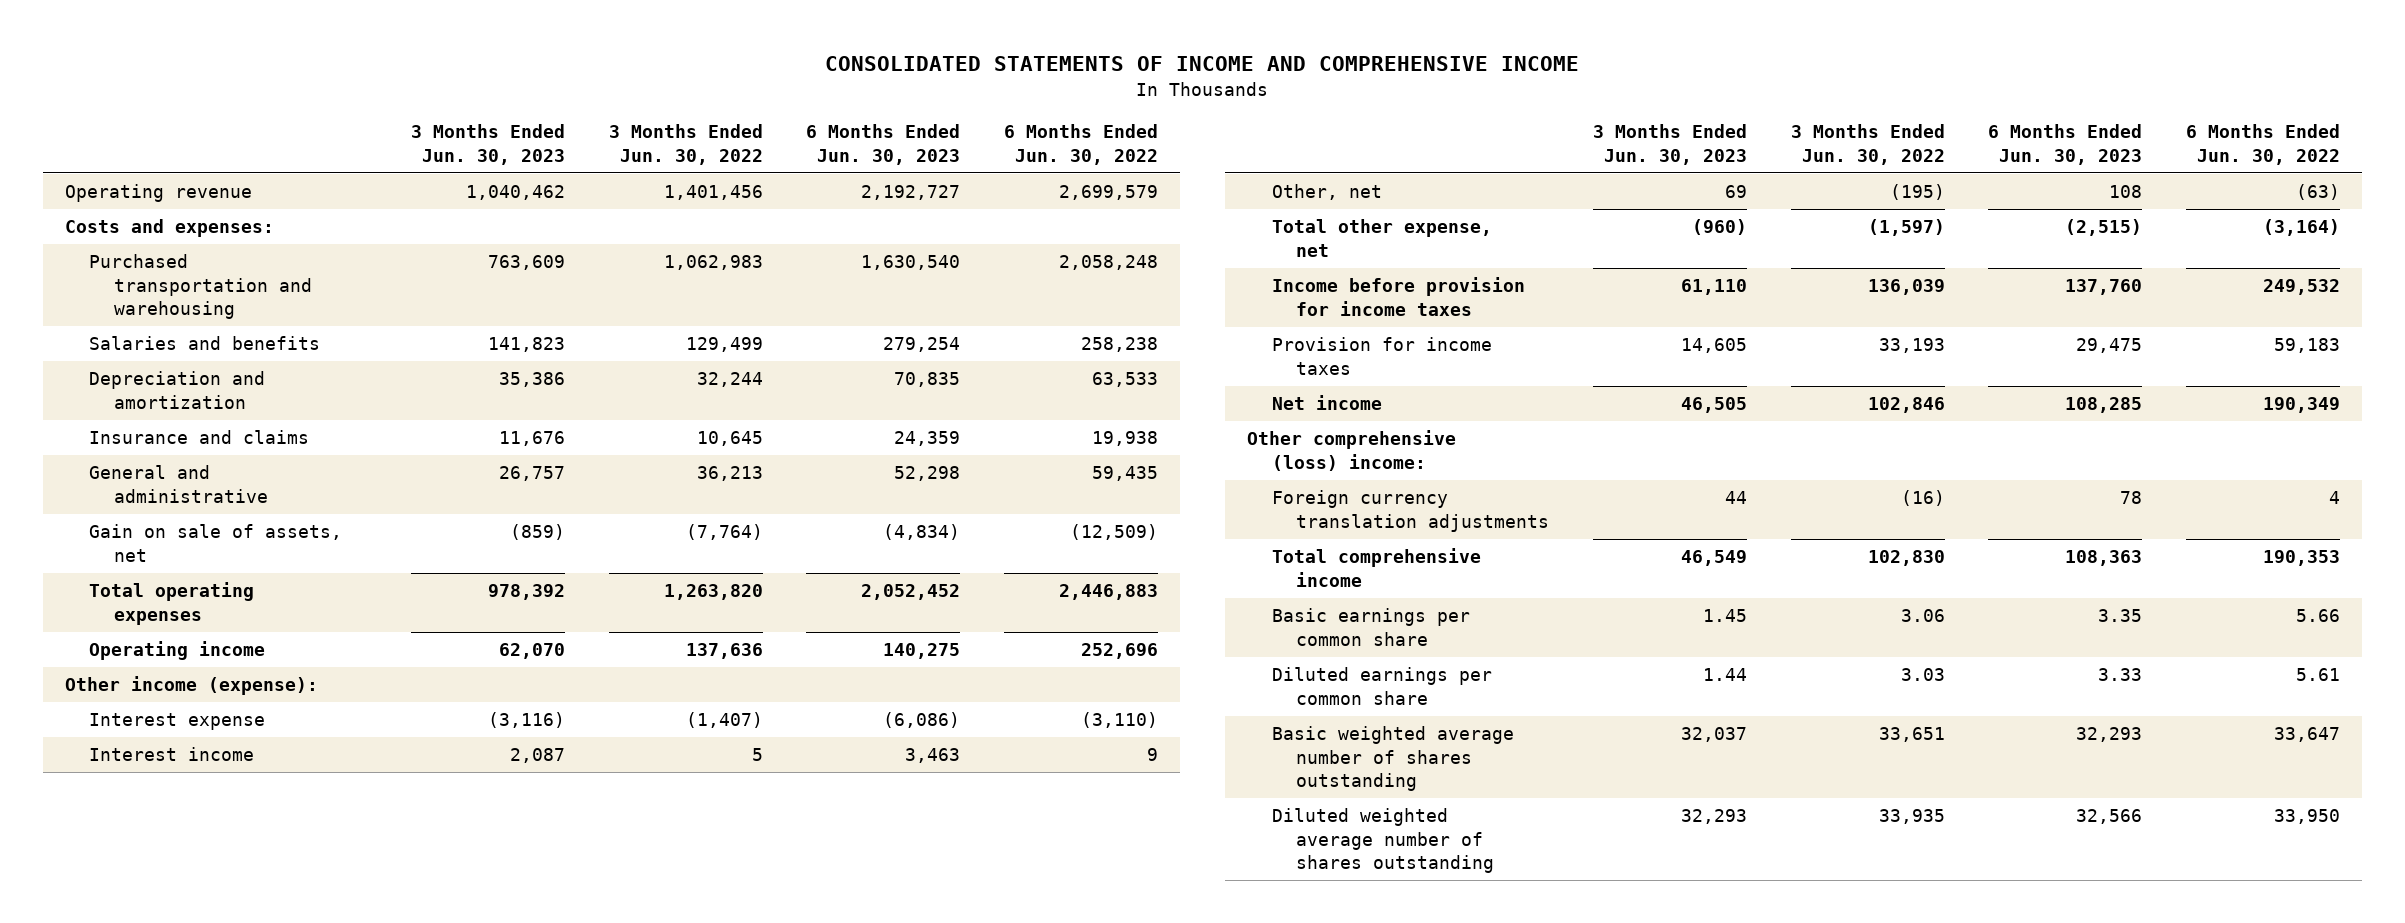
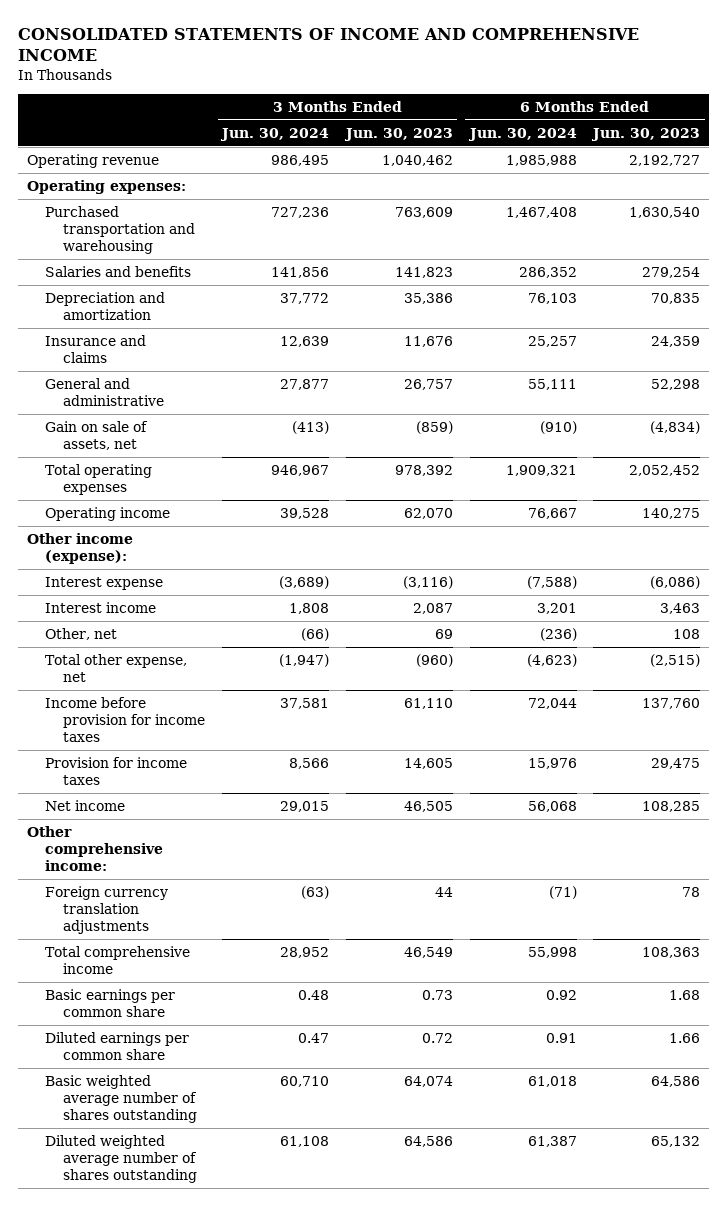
- | 3 Months Ended Jun. 30, 2023 | 3 Months Ended Jun. 30, 2022 | 6 Months Ended Jun. 30, 2023 | 6 Months Ended Jun. 30, 2022
+ | 3 Months Ended Jun. 30, 2024 | 3 Months Ended Jun. 30, 2023 | 6 Months Ended Jun. 30, 2024 | 6 Months Ended Jun. 30, 2023
- Costs and expenses:
+ Operating expenses:
- Other comprehensive (loss) income:
+ Other comprehensive income:
- Basic earnings per common share | 1.45 | 3.06 | 3.35 | 5.66
- Diluted earnings per common share | 1.44 | 3.03 | 3.33 | 5.61
- Basic weighted average number of shares outstanding | 32,037 | 33,651 | 32,293 | 33,647
- Diluted weighted average number of shares outstanding | 32,293 | 33,935 | 32,566 | 33,950
+ Basic earnings per common share | 0.48 | 0.73 | 0.92 | 1.68
+ Diluted earnings per common share | 0.47 | 0.72 | 0.91 | 1.66
+ Basic weighted average number of shares outstanding | 60,710 | 64,074 | 61,018 | 64,586
+ Diluted weighted average number of shares outstanding | 61,108 | 64,586 | 61,387 | 65,132

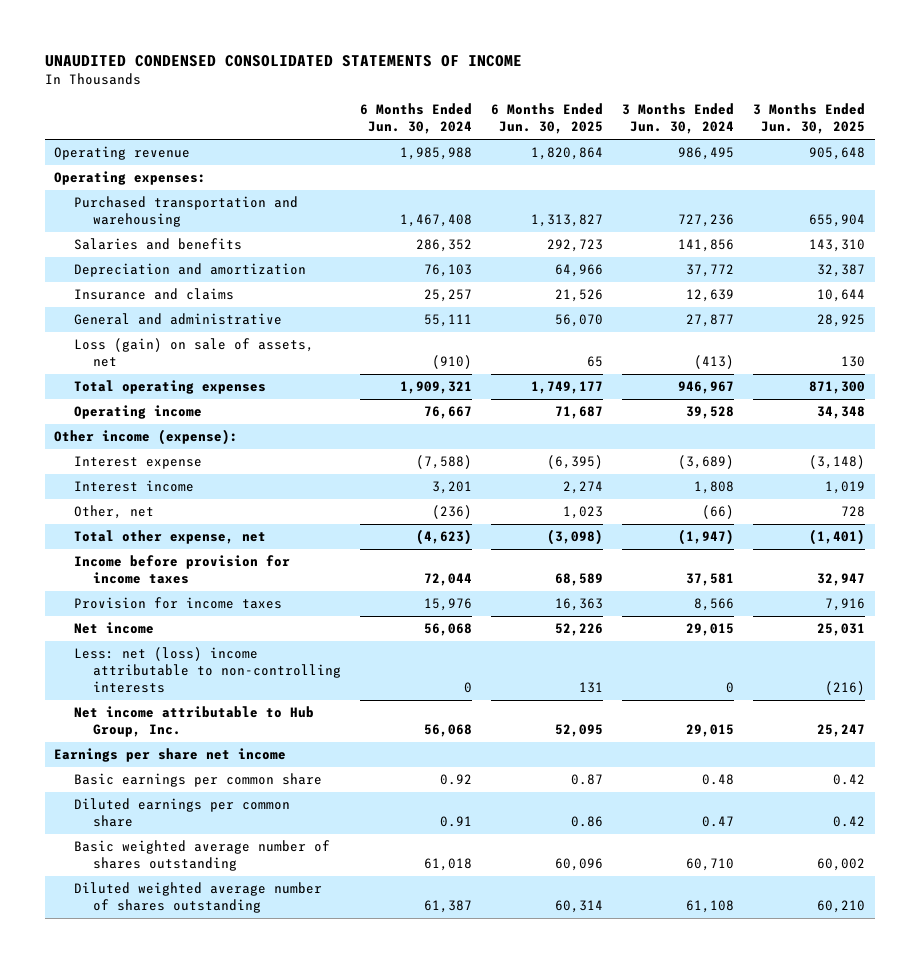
- CONSOLIDATED STATEMENTS OF INCOME AND COMPREHENSIVE INCOME
+ UNAUDITED CONDENSED CONSOLIDATED STATEMENTS OF INCOME
- | 3 Months Ended Jun. 30, 2024 | 3 Months Ended Jun. 30, 2023 | 6 Months Ended Jun. 30, 2024 | 6 Months Ended Jun. 30, 2023
+ | 6 Months Ended Jun. 30, 2024 | 6 Months Ended Jun. 30, 2025 | 3 Months Ended Jun. 30, 2024 | 3 Months Ended Jun. 30, 2025
- Gain on sale of assets, net | (413) | (859) | (910) | (4,834)
+ Loss (gain) on sale of assets, net | (910) | 65 | (413) | 130
- Other comprehensive income:
- Foreign currency translation adjustments | (63) | 44 | (71) | 78
- Total comprehensive income | 28,952 | 46,549 | 55,998 | 108,363
+ Less: net (loss) income attributable to non-controlling interests | 0 | 131 | 0 | (216)
+ Net income attributable to Hub Group, Inc. | 56,068 | 52,095 | 29,015 | 25,247
+ Earnings per share net income

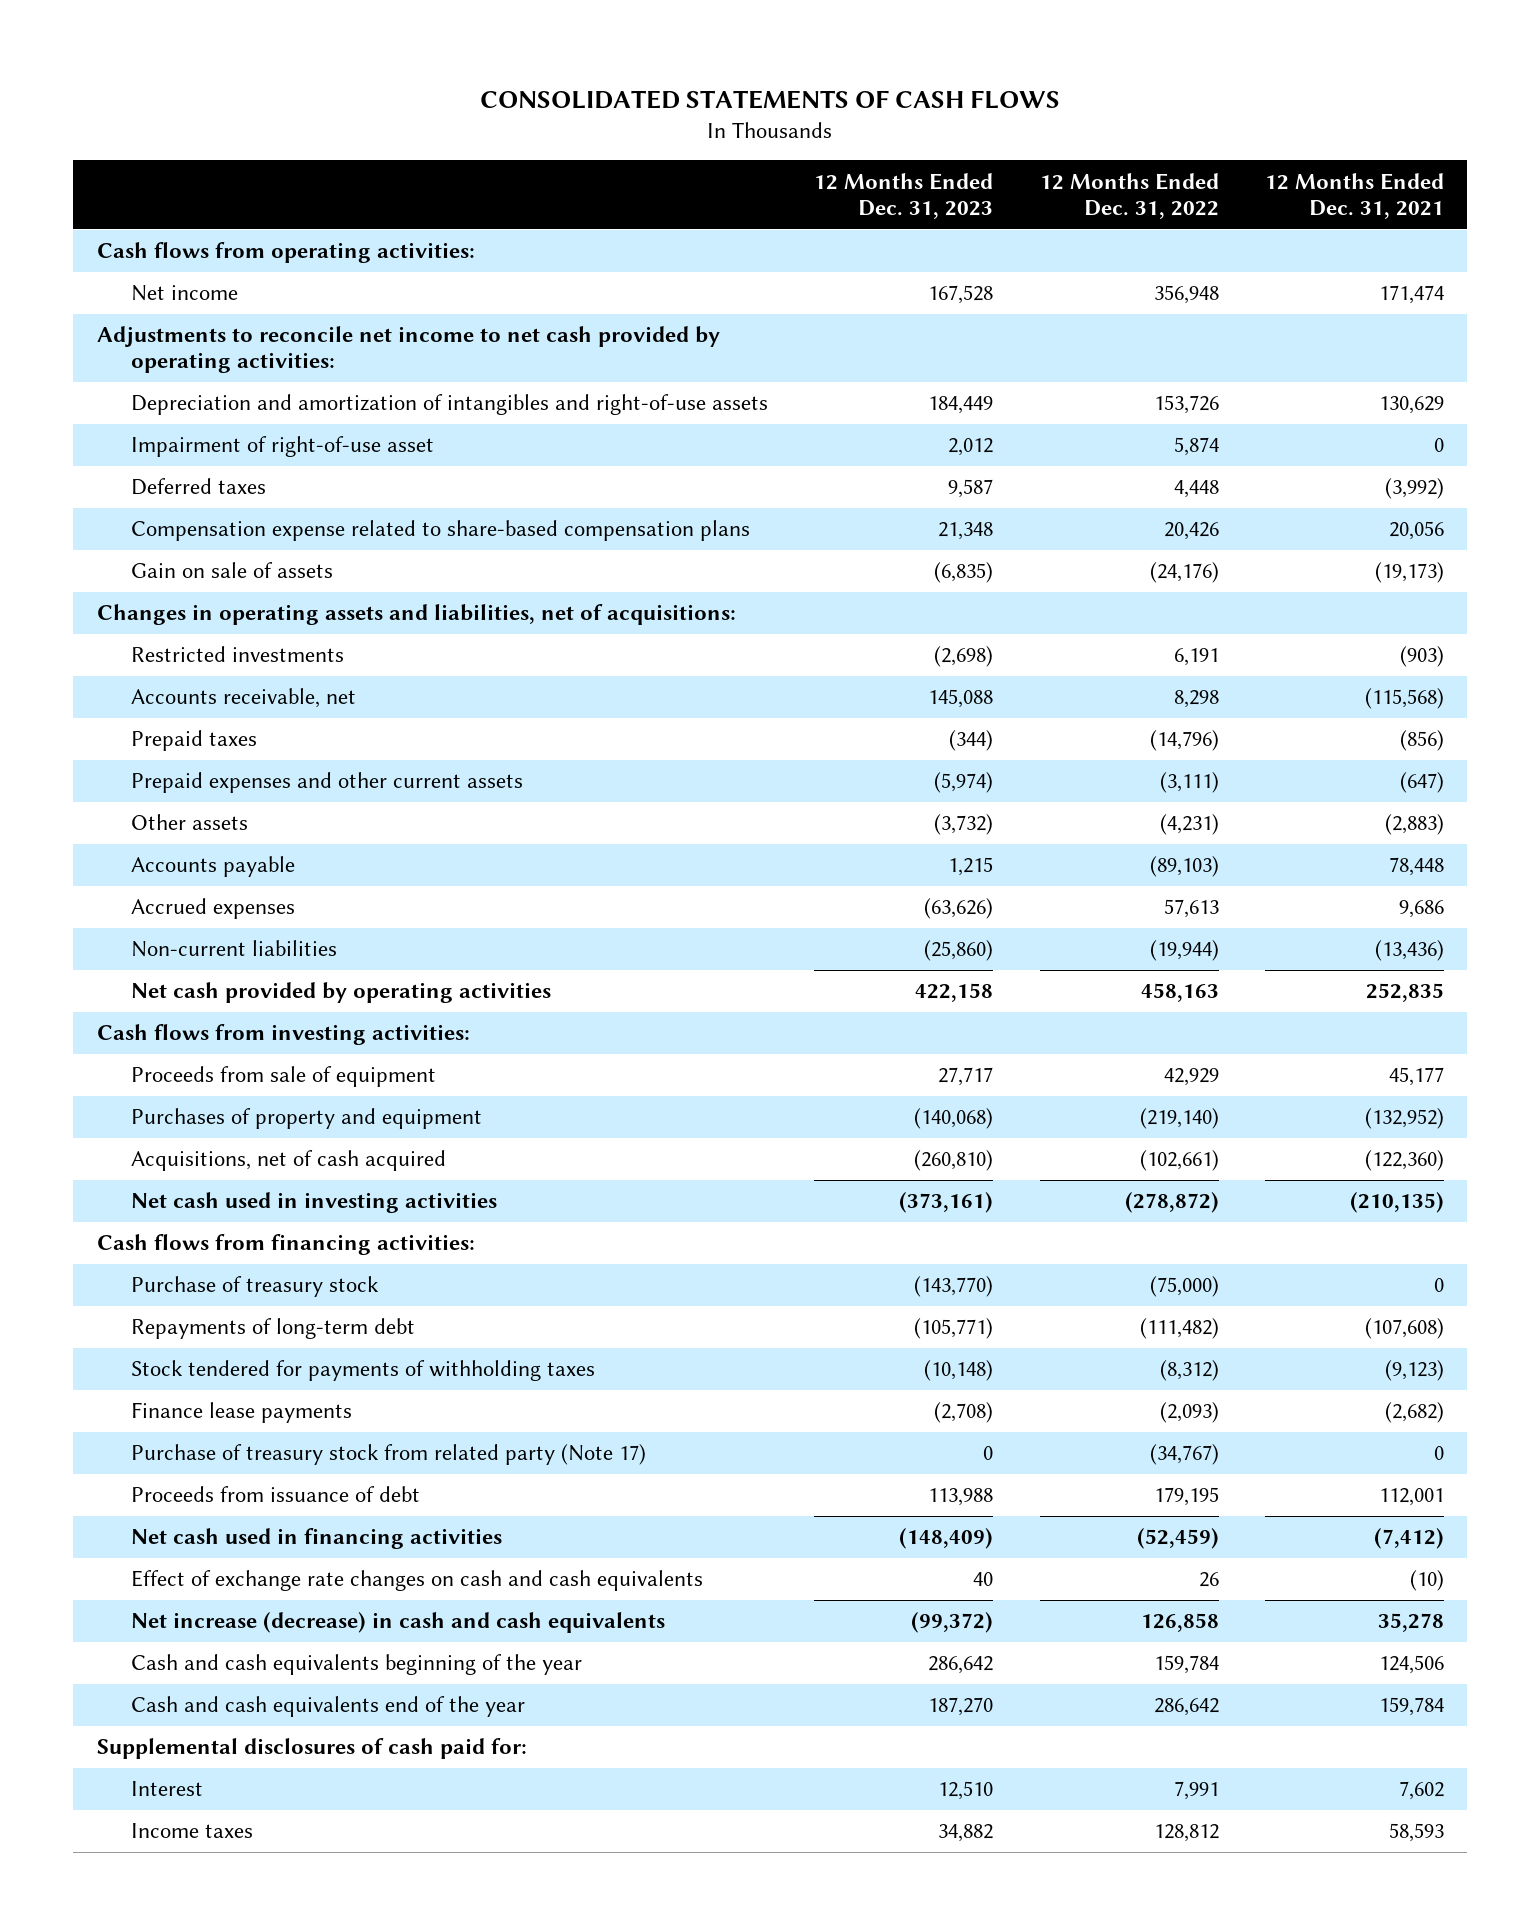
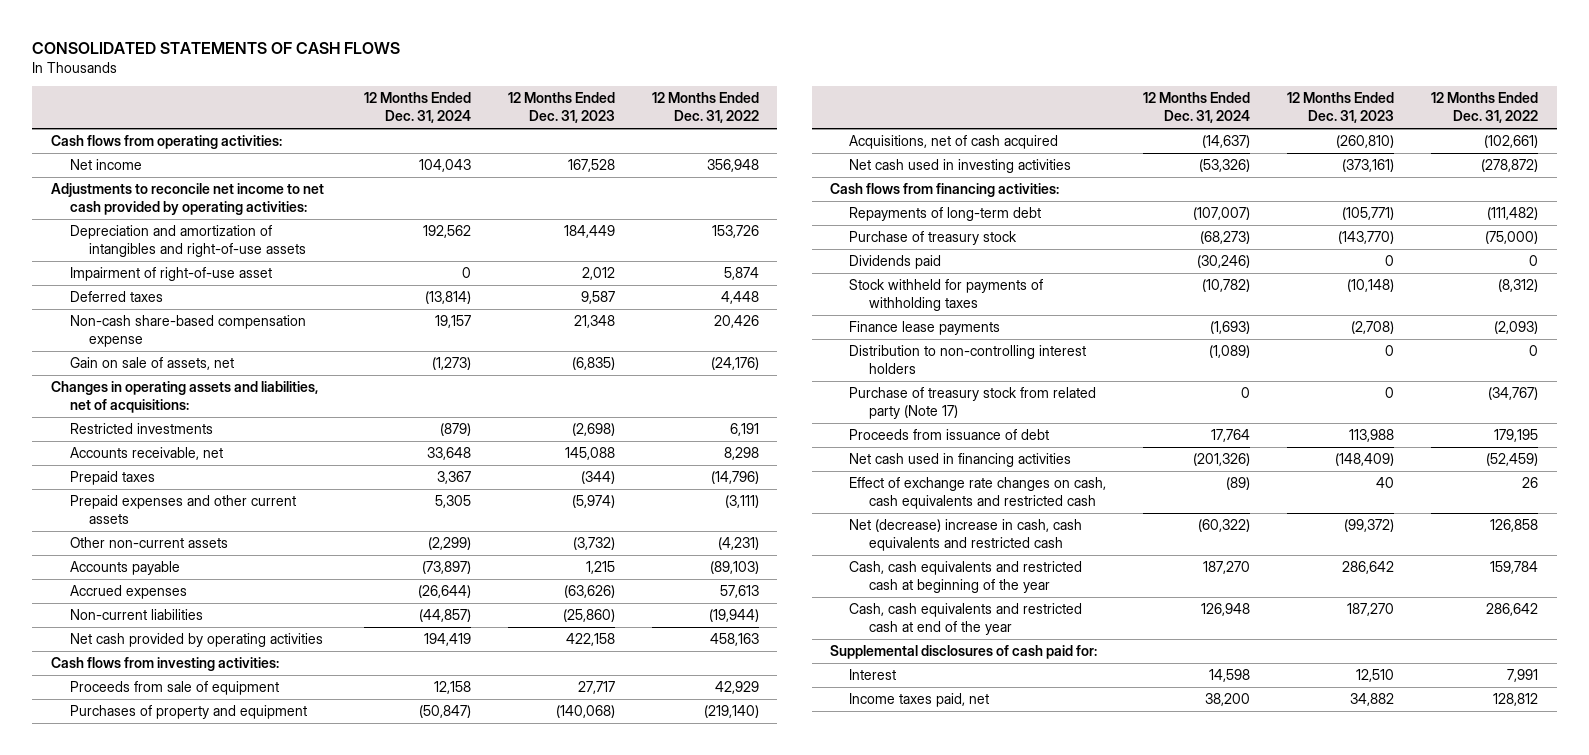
- | 12 Months Ended Dec. 31, 2023 | 12 Months Ended Dec. 31, 2022 | 12 Months Ended Dec. 31, 2021
+ | 12 Months Ended Dec. 31, 2024 | 12 Months Ended Dec. 31, 2023 | 12 Months Ended Dec. 31, 2022
- Compensation expense related to share-based compensation plans | 21,348 | 20,426 | 20,056
- Gain on sale of assets | (6,835) | (24,176) | (19,173)
+ Non-cash share-based compensation expense | 19,157 | 21,348 | 20,426
+ Gain on sale of assets, net | (1,273) | (6,835) | (24,176)
- Other assets | (3,732) | (4,231) | (2,883)
+ Other non-current assets | (2,299) | (3,732) | (4,231)
- Stock tendered for payments of withholding taxes | (10,148) | (8,312) | (9,123)
moved down: Purchase of treasury stock | (68,273) | (143,770) | (75,000)
+ Dividends paid | (30,246) | 0 | 0
+ Stock withheld for payments of withholding taxes | (10,782) | (10,148) | (8,312)
+ Distribution to non-controlling interest holders | (1,089) | 0 | 0
- Effect of exchange rate changes on cash and cash equivalents | 40 | 26 | (10)
- Net increase (decrease) in cash and cash equivalents | (99,372) | 126,858 | 35,278
- Cash and cash equivalents beginning of the year | 286,642 | 159,784 | 124,506
- Cash and cash equivalents end of the year | 187,270 | 286,642 | 159,784
+ Effect of exchange rate changes on cash, cash equivalents and restricted cash | (89) | 40 | 26
+ Net (decrease) increase in cash, cash equivalents and restricted cash | (60,322) | (99,372) | 126,858
+ Cash, cash equivalents and restricted cash at beginning of the year | 187,270 | 286,642 | 159,784
+ Cash, cash equivalents and restricted cash at end of the year | 126,948 | 187,270 | 286,642
- Income taxes | 34,882 | 128,812 | 58,593
+ Income taxes paid, net | 38,200 | 34,882 | 128,812

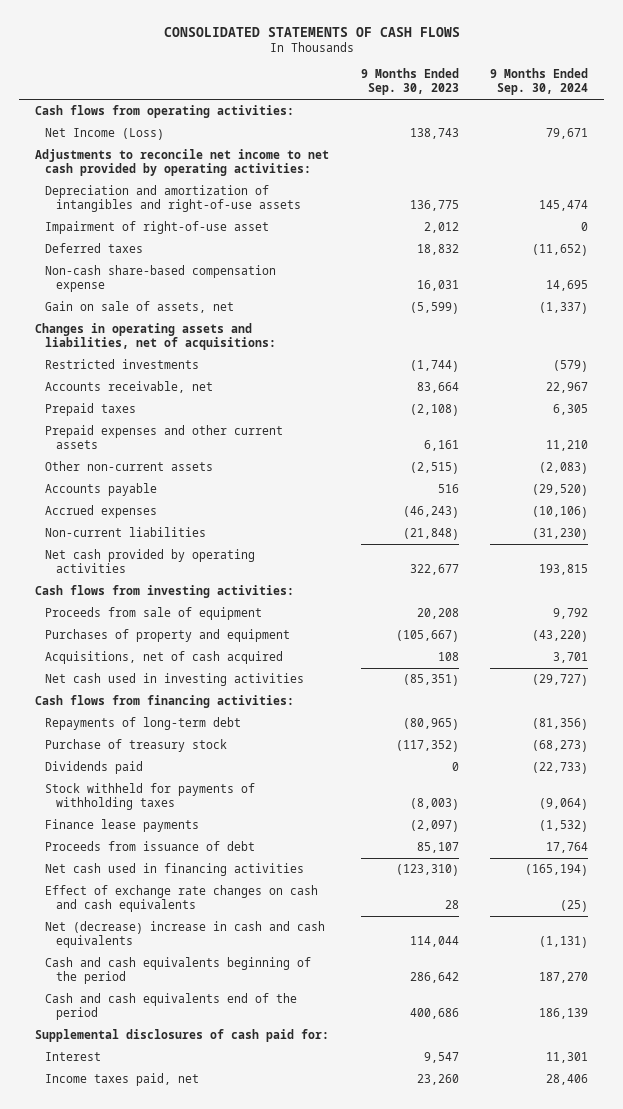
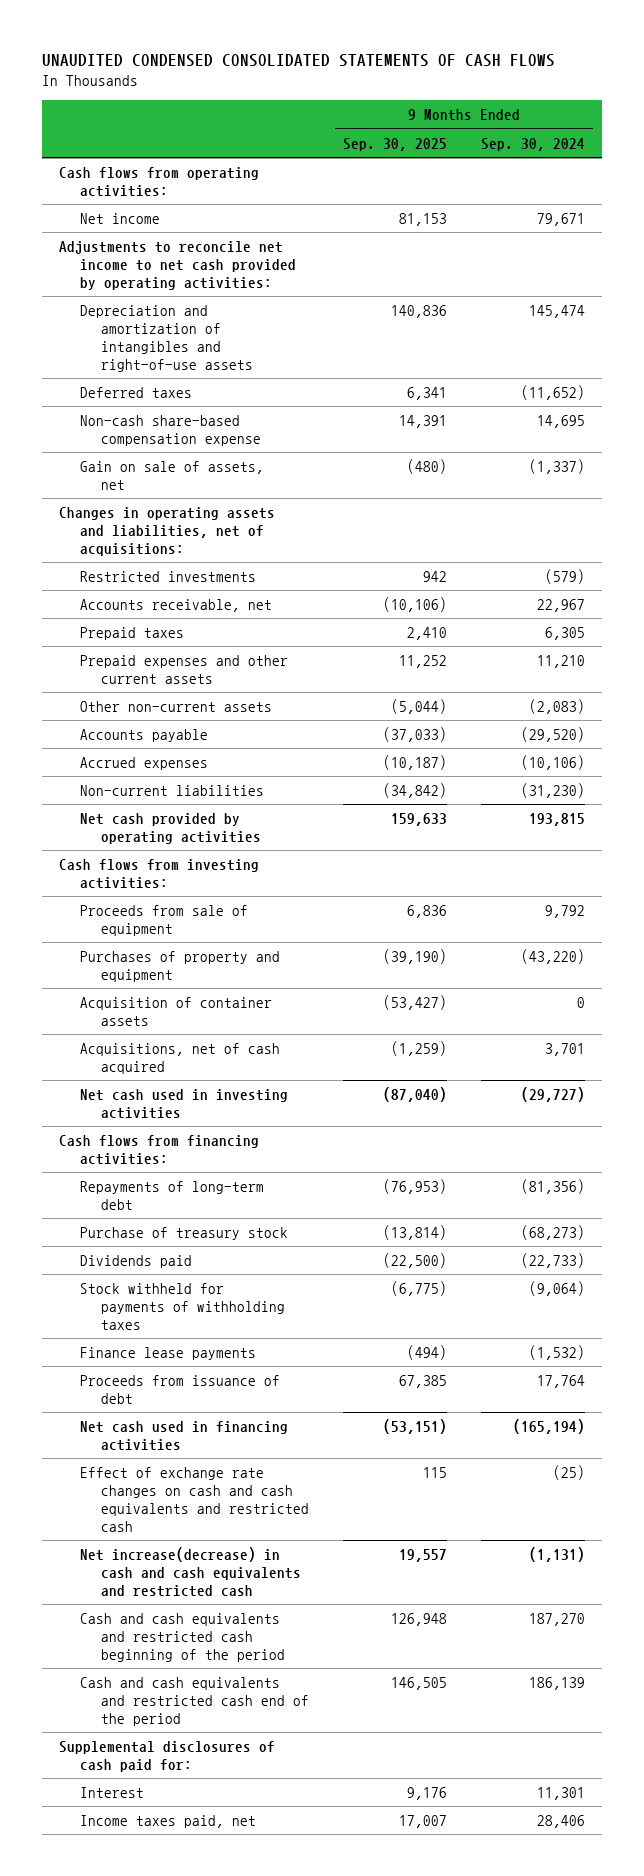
- CONSOLIDATED STATEMENTS OF CASH FLOWS
+ UNAUDITED CONDENSED CONSOLIDATED STATEMENTS OF CASH FLOWS
- | 9 Months Ended Sep. 30, 2023 | 9 Months Ended Sep. 30, 2024
+ | 9 Months Ended Sep. 30, 2025 | 9 Months Ended Sep. 30, 2024
- Net Income (Loss) | 138,743 | 79,671
+ Net income | 81,153 | 79,671
- Impairment of right-of-use asset | 2,012 | 0
+ Acquisition of container assets | (53,427) | 0
- Effect of exchange rate changes on cash and cash equivalents | 28 | (25)
- Net (decrease) increase in cash and cash equivalents | 114,044 | (1,131)
- Cash and cash equivalents beginning of the period | 286,642 | 187,270
- Cash and cash equivalents end of the period | 400,686 | 186,139
+ Effect of exchange rate changes on cash and cash equivalents and restricted cash | 115 | (25)
+ Net increase(decrease) in cash and cash equivalents and restricted cash | 19,557 | (1,131)
+ Cash and cash equivalents and restricted cash beginning of the period | 126,948 | 187,270
+ Cash and cash equivalents and restricted cash end of the period | 146,505 | 186,139

